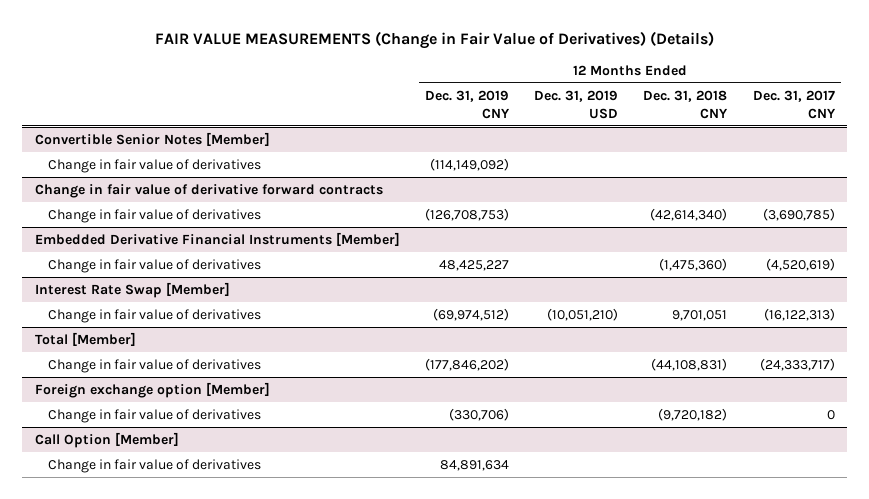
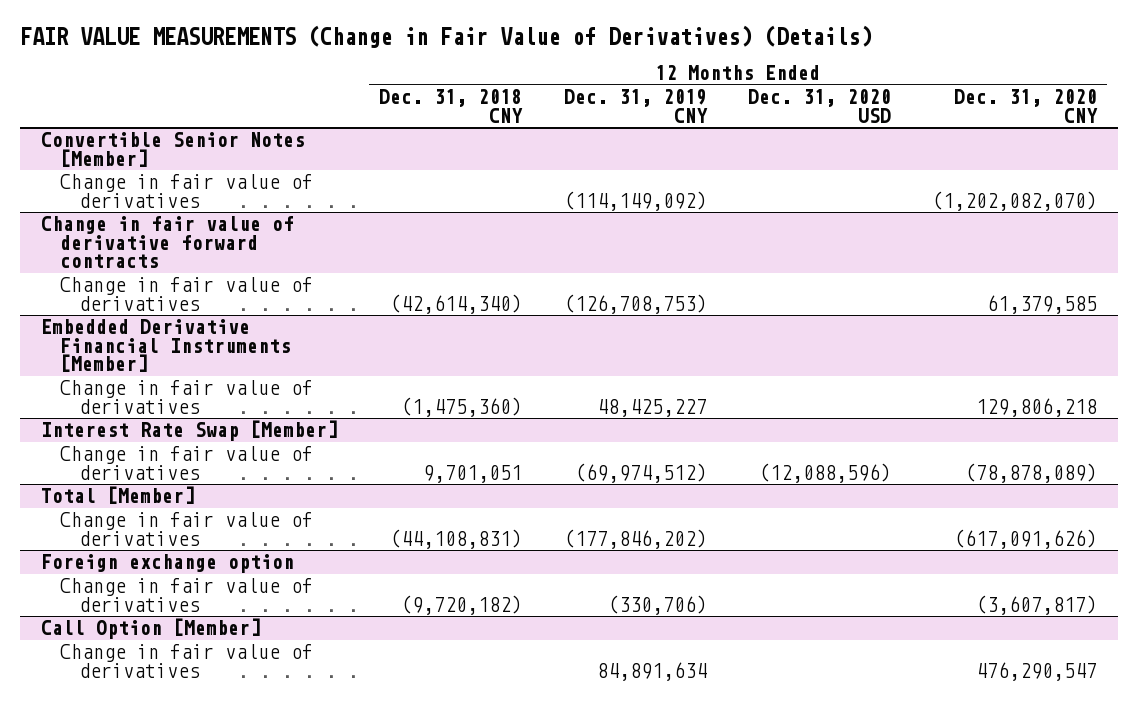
- | 12 Months Ended Dec. 31, 2019 CNY | 12 Months Ended Dec. 31, 2019 USD | 12 Months Ended Dec. 31, 2018 CNY | 12 Months Ended Dec. 31, 2017 CNY
+ | 12 Months Ended Dec. 31, 2018 CNY | 12 Months Ended Dec. 31, 2019 CNY | 12 Months Ended Dec. 31, 2020 USD | 12 Months Ended Dec. 31, 2020 CNY
- Foreign exchange option [Member]
+ Foreign exchange option

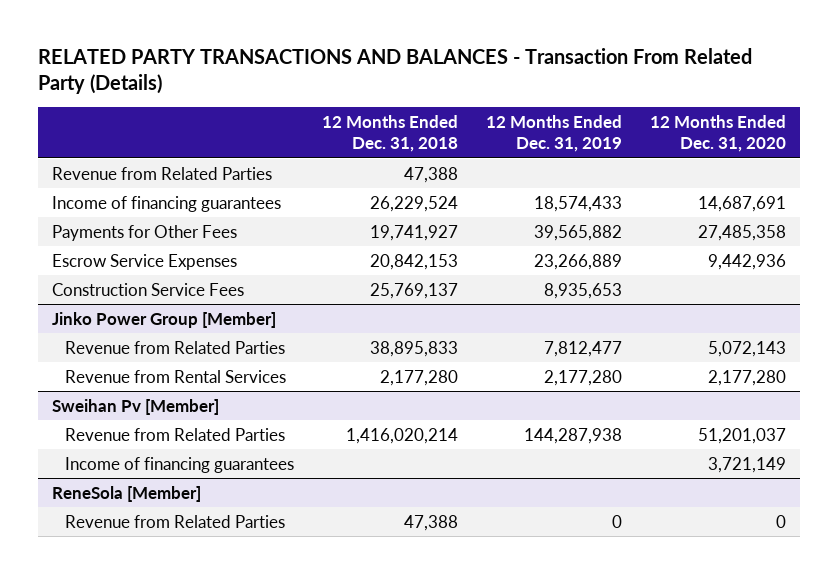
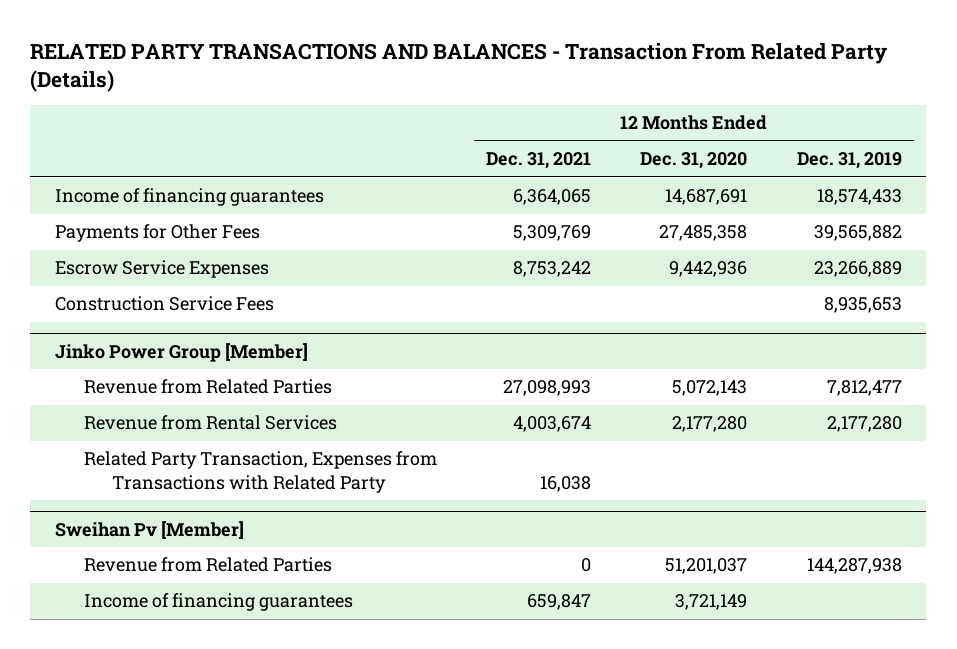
- | 12 Months Ended Dec. 31, 2018 | 12 Months Ended Dec. 31, 2019 | 12 Months Ended Dec. 31, 2020
+ | 12 Months Ended Dec. 31, 2021 | 12 Months Ended Dec. 31, 2020 | 12 Months Ended Dec. 31, 2019
- Revenue from Related Parties | 47,388 | |
@ Jinko Power Group [Member]
+ Related Party Transaction, Expenses from Transactions with Related Party | 16,038 | |
- ReneSola [Member]
- Revenue from Related Parties | 47,388 | 0 | 0

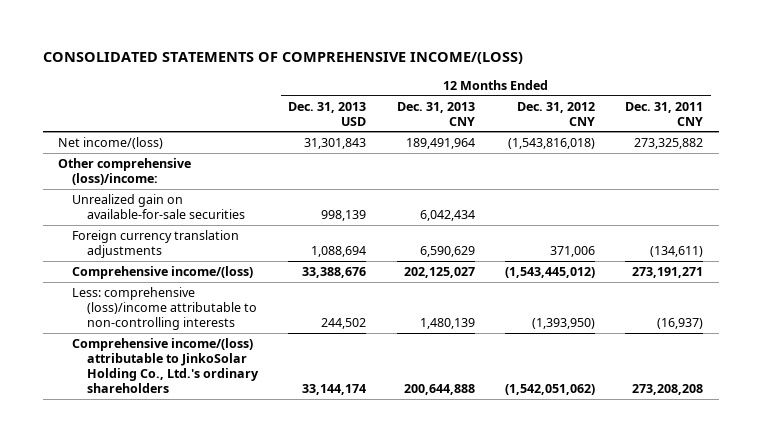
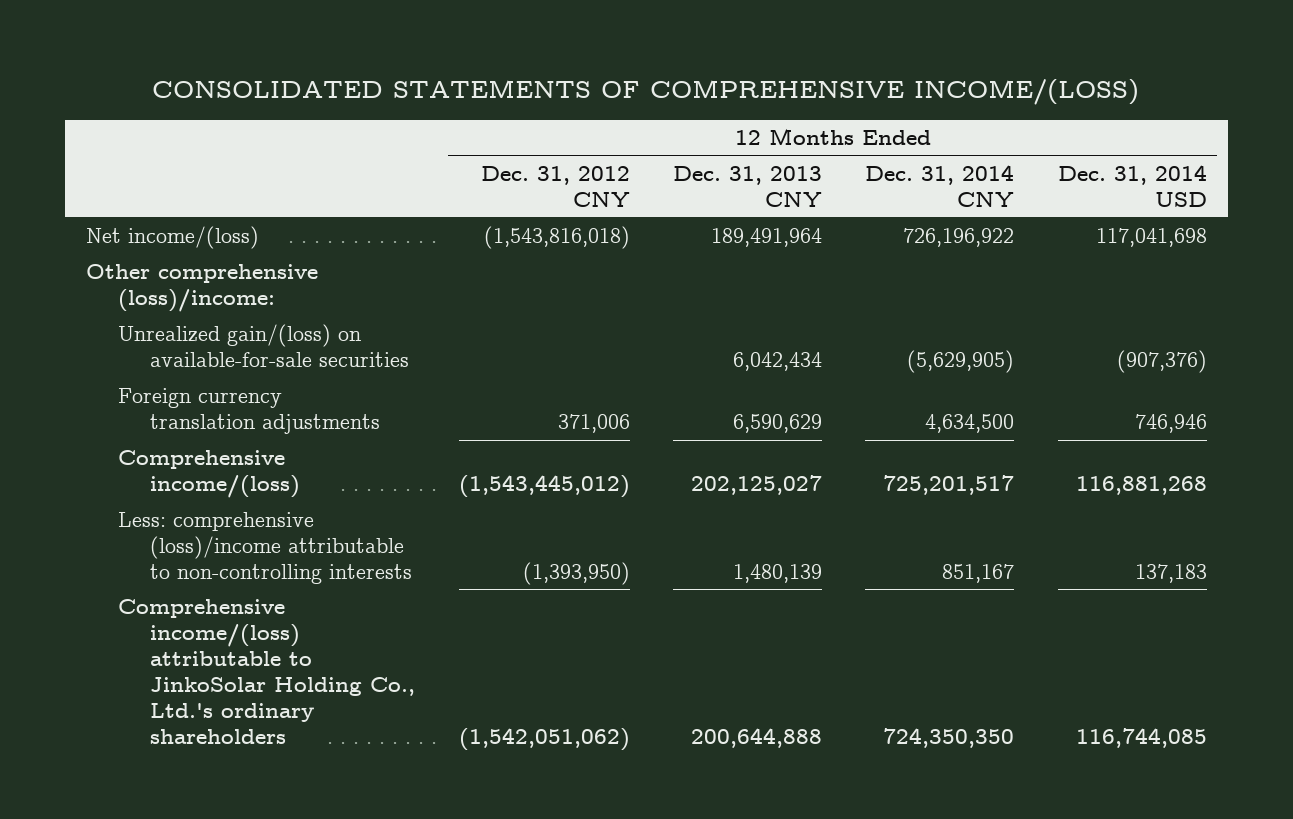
- | 12 Months Ended Dec. 31, 2013 USD | 12 Months Ended Dec. 31, 2013 CNY | 12 Months Ended Dec. 31, 2012 CNY | 12 Months Ended Dec. 31, 2011 CNY
+ | 12 Months Ended Dec. 31, 2012 CNY | 12 Months Ended Dec. 31, 2013 CNY | 12 Months Ended Dec. 31, 2014 CNY | 12 Months Ended Dec. 31, 2014 USD
- Unrealized gain on available-for-sale securities | 998,139 | 6,042,434 | |
+ Unrealized gain/(loss) on available-for-sale securities | | 6,042,434 | (5,629,905) | (907,376)

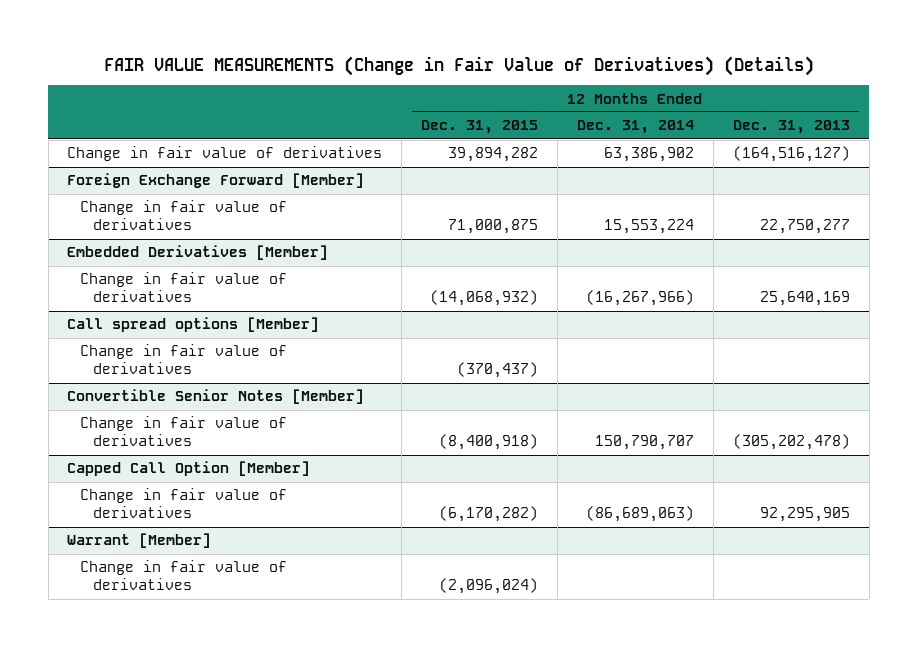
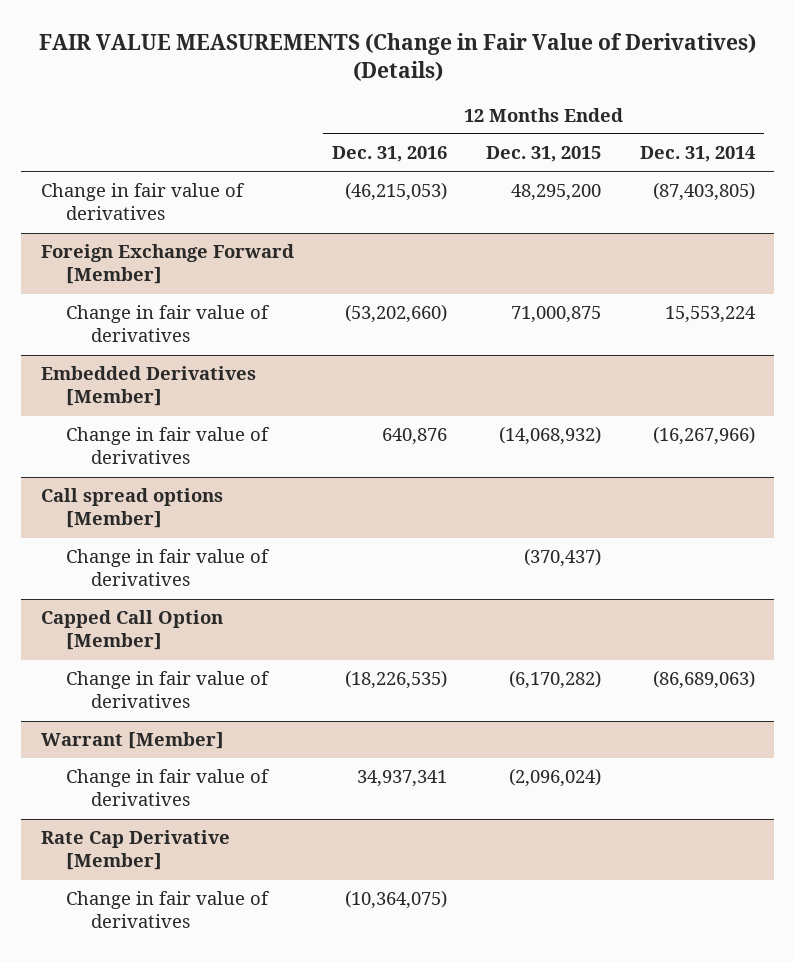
- | 12 Months Ended Dec. 31, 2015 | 12 Months Ended Dec. 31, 2014 | 12 Months Ended Dec. 31, 2013
+ | 12 Months Ended Dec. 31, 2016 | 12 Months Ended Dec. 31, 2015 | 12 Months Ended Dec. 31, 2014
- Change in fair value of derivatives | 39,894,282 | 63,386,902 | (164,516,127)
+ Change in fair value of derivatives | (46,215,053) | 48,295,200 | (87,403,805)
- Convertible Senior Notes [Member]
- Change in fair value of derivatives | (8,400,918) | 150,790,707 | (305,202,478)
+ Rate Cap Derivative [Member]
+ Change in fair value of derivatives | (10,364,075) | |

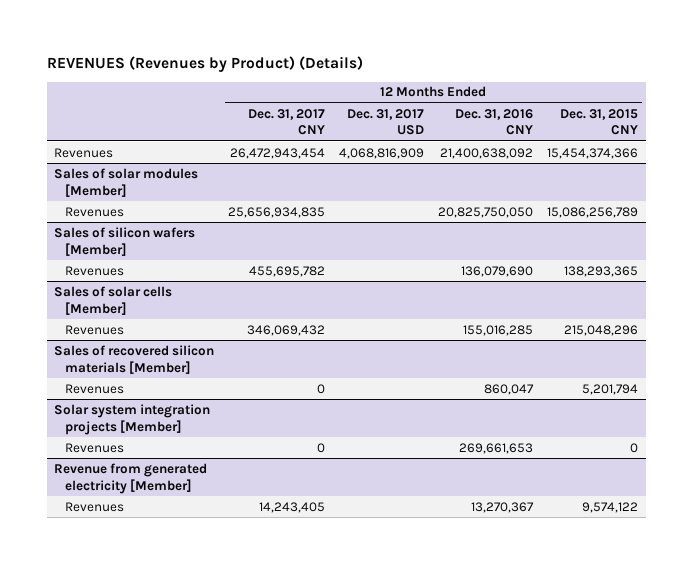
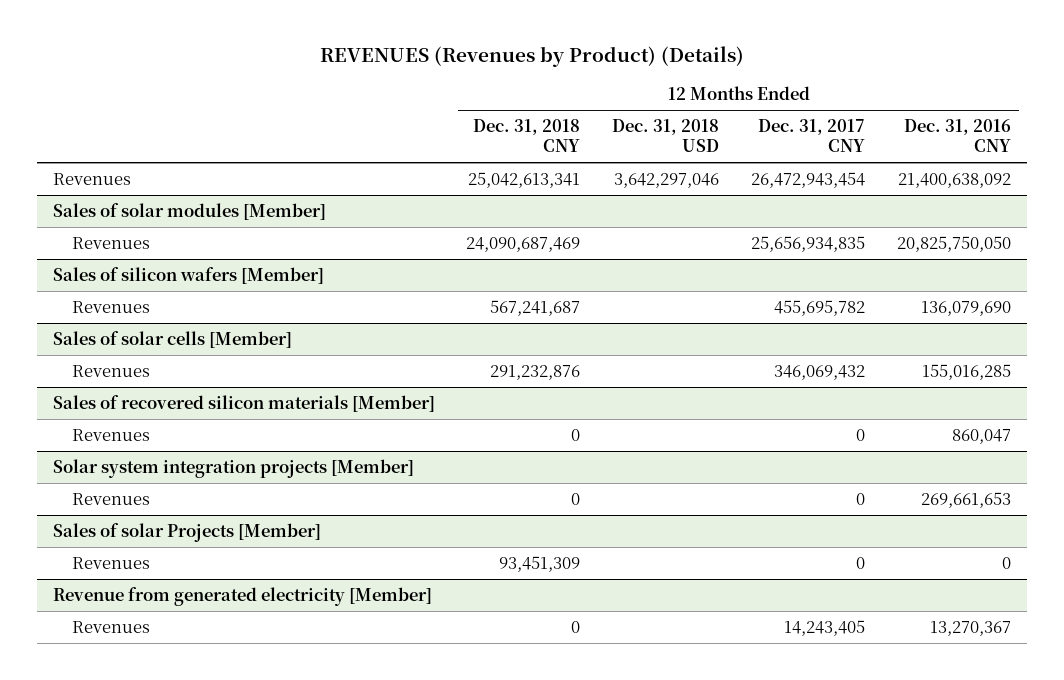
- | 12 Months Ended Dec. 31, 2017 CNY | 12 Months Ended Dec. 31, 2017 USD | 12 Months Ended Dec. 31, 2016 CNY | 12 Months Ended Dec. 31, 2015 CNY
+ | 12 Months Ended Dec. 31, 2018 CNY | 12 Months Ended Dec. 31, 2018 USD | 12 Months Ended Dec. 31, 2017 CNY | 12 Months Ended Dec. 31, 2016 CNY
+ Sales of solar Projects [Member]
+ Revenues | 93,451,309 | | 0 | 0

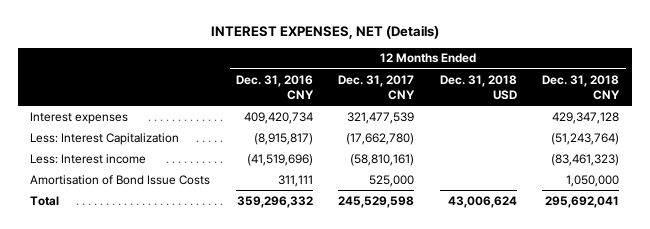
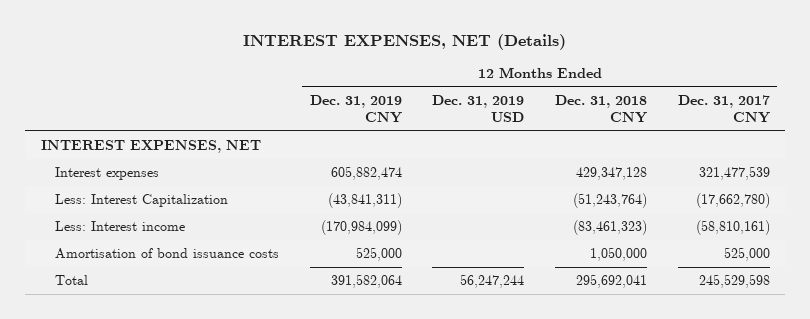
- | 12 Months Ended Dec. 31, 2016 CNY | 12 Months Ended Dec. 31, 2017 CNY | 12 Months Ended Dec. 31, 2018 USD | 12 Months Ended Dec. 31, 2018 CNY
+ | 12 Months Ended Dec. 31, 2019 CNY | 12 Months Ended Dec. 31, 2019 USD | 12 Months Ended Dec. 31, 2018 CNY | 12 Months Ended Dec. 31, 2017 CNY
+ INTEREST EXPENSES, NET
- Amortisation of Bond Issue Costs | 311,111 | 525,000 | | 1,050,000
+ Amortisation of bond issuance costs | 525,000 | | 1,050,000 | 525,000

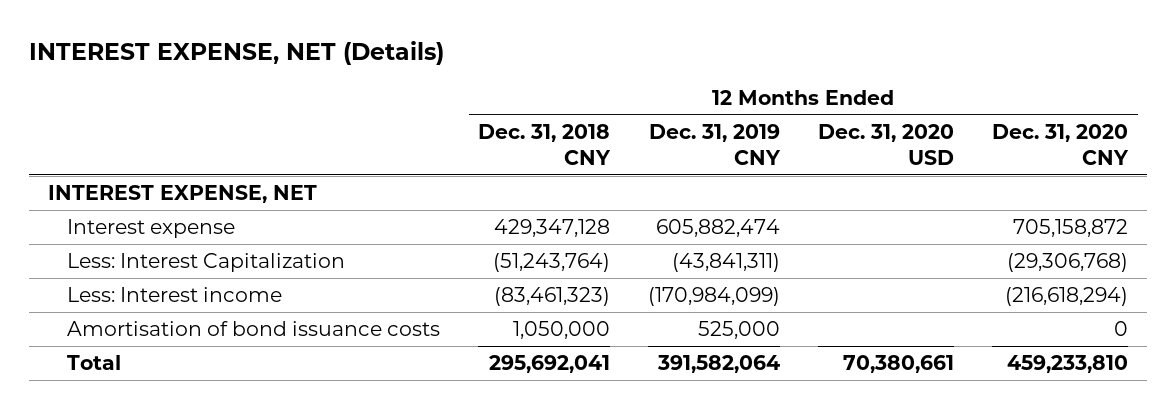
- INTEREST EXPENSES, NET (Details)
+ INTEREST EXPENSE, NET (Details)
- | 12 Months Ended Dec. 31, 2019 CNY | 12 Months Ended Dec. 31, 2019 USD | 12 Months Ended Dec. 31, 2018 CNY | 12 Months Ended Dec. 31, 2017 CNY
+ | 12 Months Ended Dec. 31, 2018 CNY | 12 Months Ended Dec. 31, 2019 CNY | 12 Months Ended Dec. 31, 2020 USD | 12 Months Ended Dec. 31, 2020 CNY
- INTEREST EXPENSES, NET
- Interest expenses | 605,882,474 | | 429,347,128 | 321,477,539
+ INTEREST EXPENSE, NET
+ Interest expense | 429,347,128 | 605,882,474 | | 705,158,872

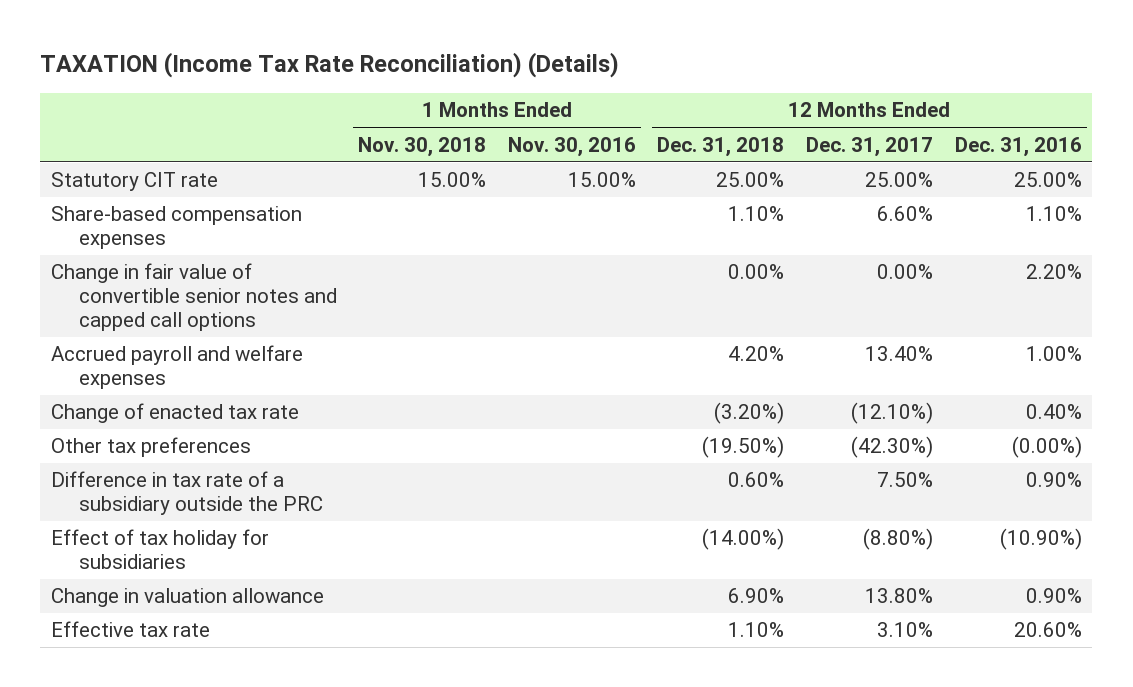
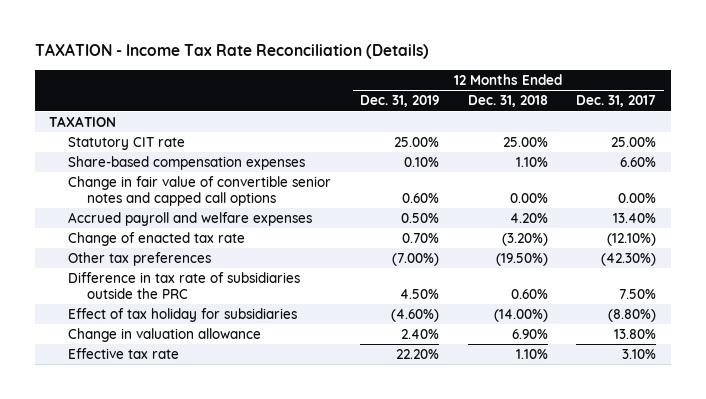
- TAXATION (Income Tax Rate Reconciliation) (Details)
+ TAXATION - Income Tax Rate Reconciliation (Details)
- | 1 Months Ended Nov. 30, 2018 | 1 Months Ended Nov. 30, 2016 | 12 Months Ended Dec. 31, 2018 | 12 Months Ended Dec. 31, 2017 | 12 Months Ended Dec. 31, 2016
+ | 12 Months Ended Dec. 31, 2019 | 12 Months Ended Dec. 31, 2018 | 12 Months Ended Dec. 31, 2017
+ TAXATION
- Difference in tax rate of a subsidiary outside the PRC | | | 0.60% | 7.50% | 0.90%
+ Difference in tax rate of subsidiaries outside the PRC | 4.50% | 0.60% | 7.50%

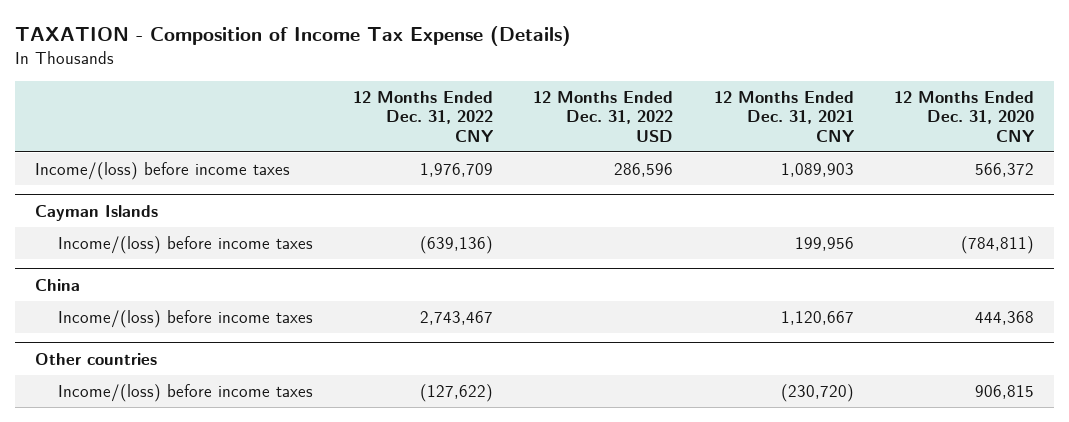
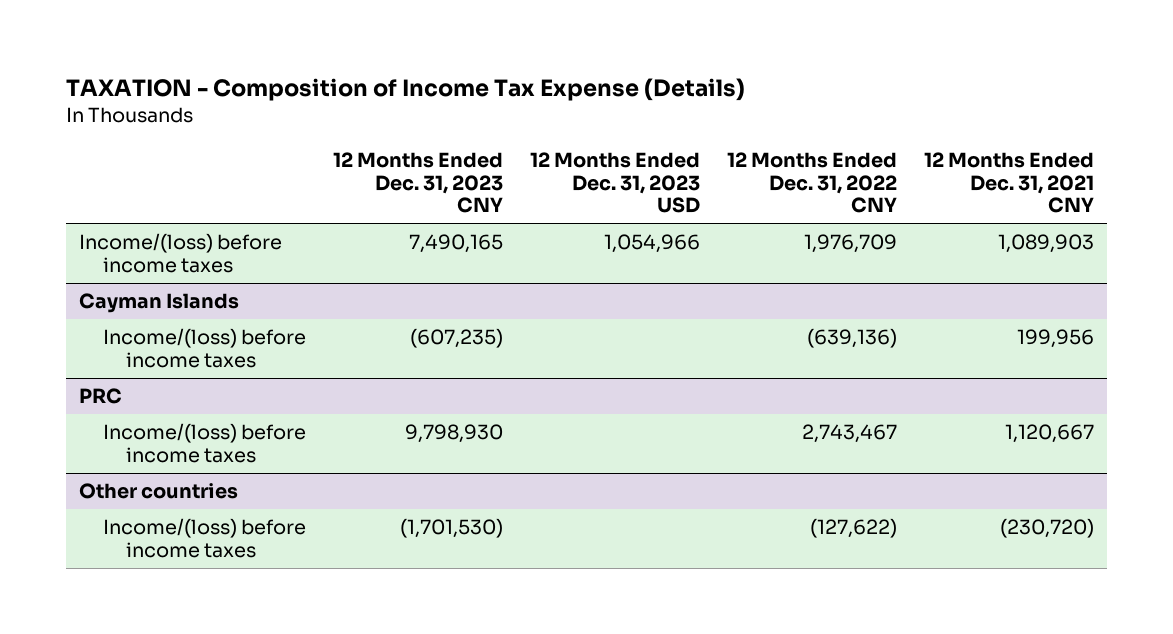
- | 12 Months Ended Dec. 31, 2022 CNY | 12 Months Ended Dec. 31, 2022 USD | 12 Months Ended Dec. 31, 2021 CNY | 12 Months Ended Dec. 31, 2020 CNY
+ | 12 Months Ended Dec. 31, 2023 CNY | 12 Months Ended Dec. 31, 2023 USD | 12 Months Ended Dec. 31, 2022 CNY | 12 Months Ended Dec. 31, 2021 CNY
- China
+ PRC

